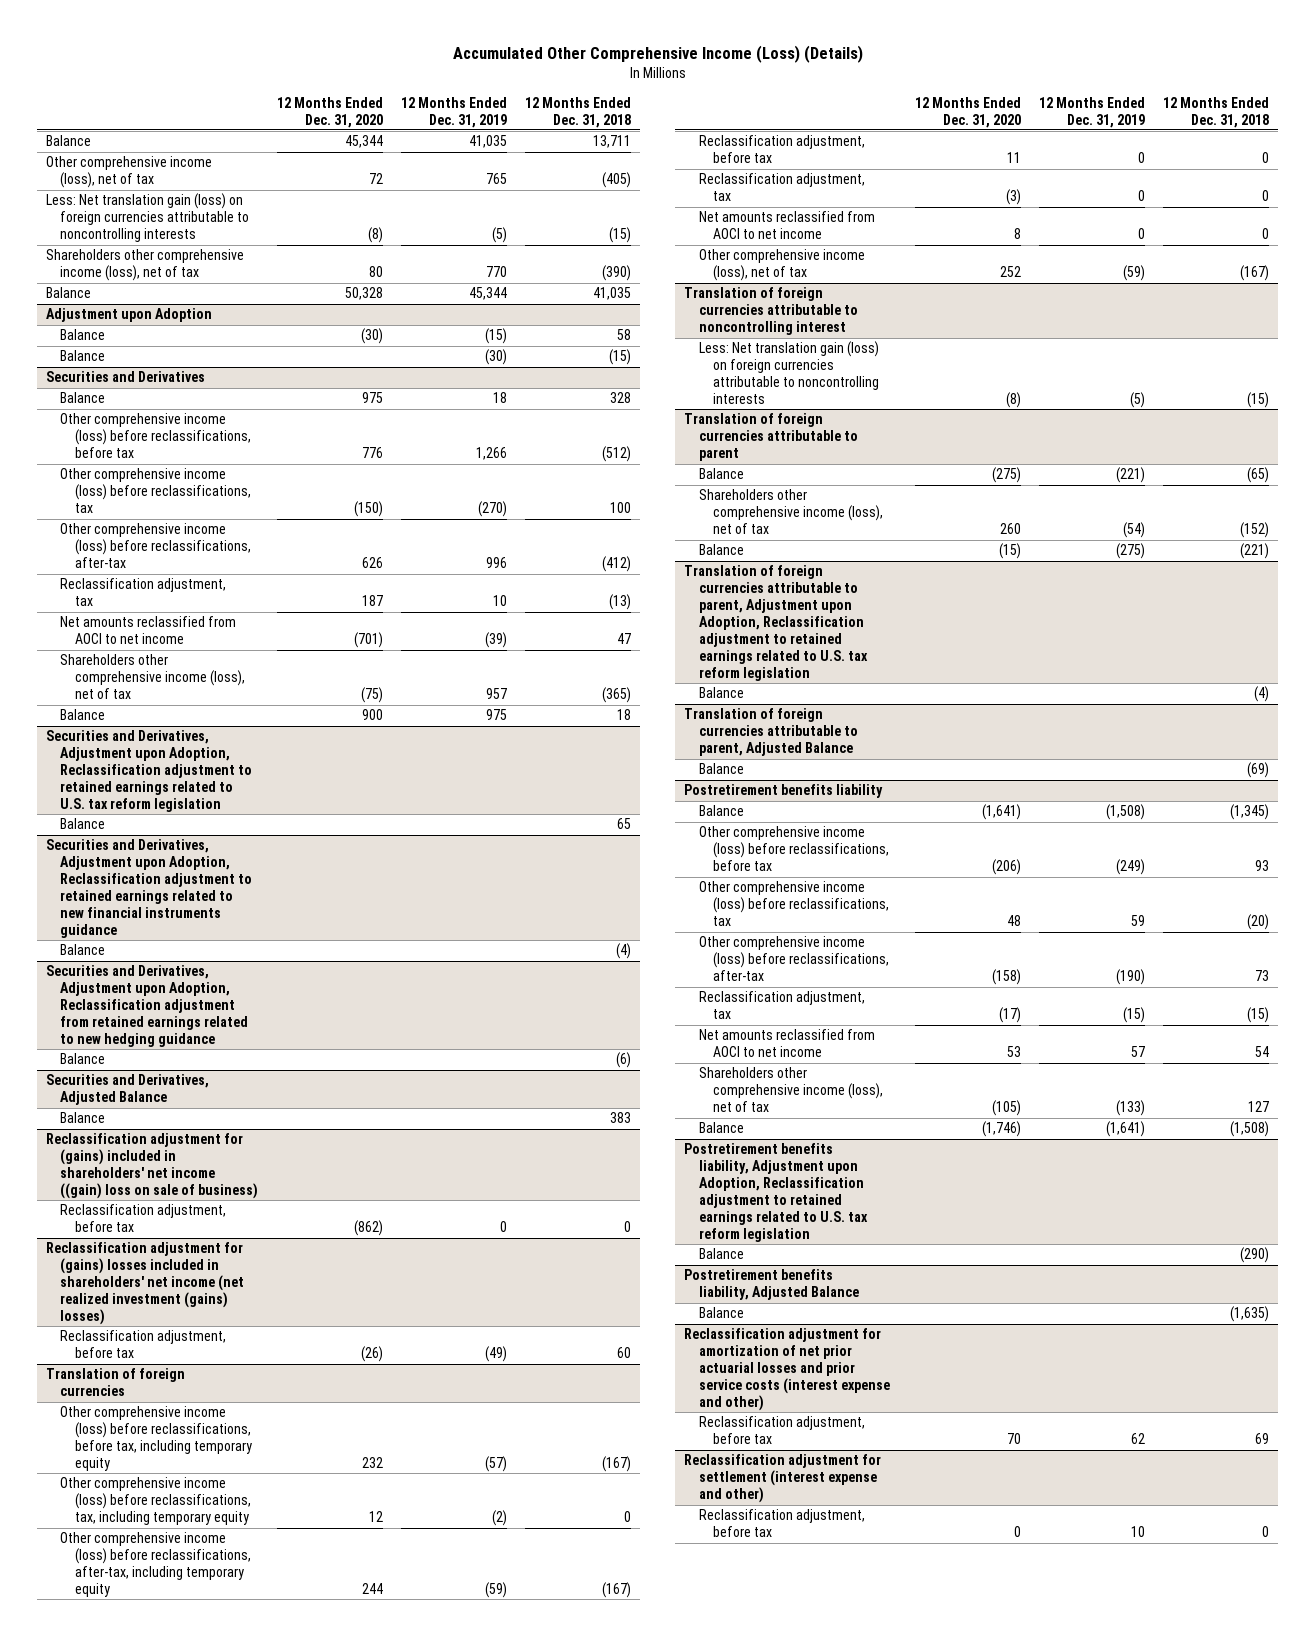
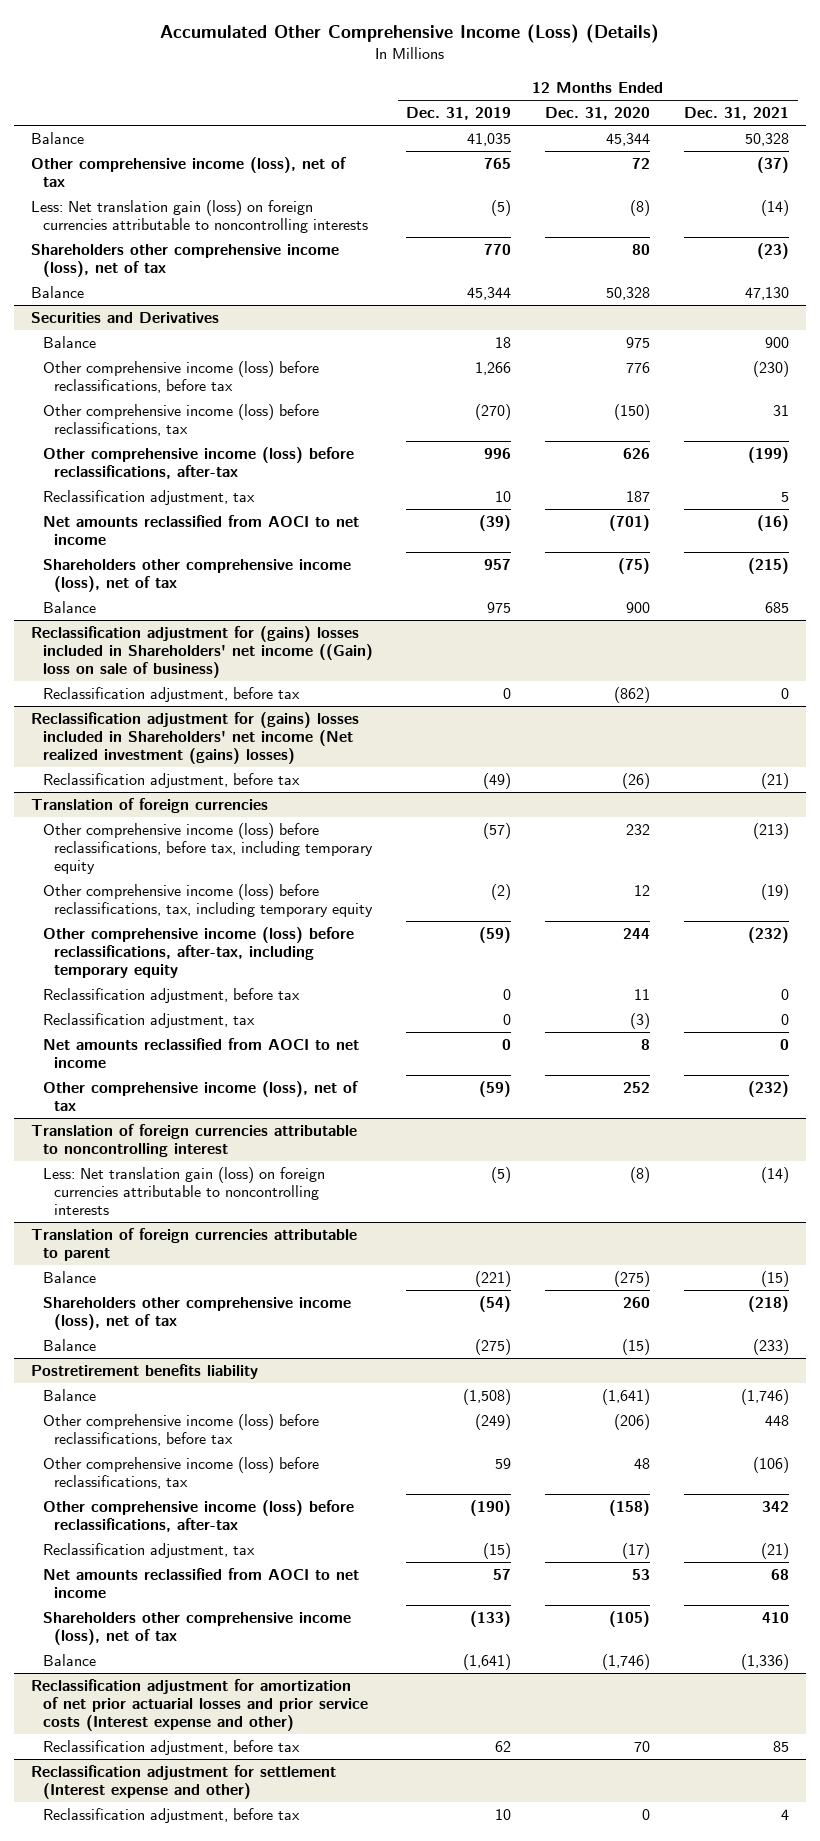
- | 12 Months Ended Dec. 31, 2020 | 12 Months Ended Dec. 31, 2019 | 12 Months Ended Dec. 31, 2018
+ | 12 Months Ended Dec. 31, 2019 | 12 Months Ended Dec. 31, 2020 | 12 Months Ended Dec. 31, 2021
- Adjustment upon Adoption
- Balance | (30) | (15) | 58
- Balance | | (30) | (15)
- Securities and Derivatives, Adjustment upon Adoption, Reclassification adjustment to retained earnings related to U.S. tax reform legislation
- Balance | | | 65
- Securities and Derivatives, Adjustment upon Adoption, Reclassification adjustment to retained earnings related to new financial instruments guidance
- Balance | | | (4)
- Securities and Derivatives, Adjustment upon Adoption, Reclassification adjustment from retained earnings related to new hedging guidance
- Balance | | | (6)
- Securities and Derivatives, Adjusted Balance
- Balance | | | 383
- Reclassification adjustment for (gains) included in shareholders' net income ((gain) loss on sale of business)
+ Reclassification adjustment for (gains) losses included in Shareholders' net income ((Gain) loss on sale of business)
- Reclassification adjustment for (gains) losses included in shareholders' net income (net realized investment (gains) losses)
+ Reclassification adjustment for (gains) losses included in Shareholders' net income (Net realized investment (gains) losses)
- Translation of foreign currencies attributable to parent, Adjustment upon Adoption, Reclassification adjustment to retained earnings related to U.S. tax reform legislation
- Balance | | | (4)
- Translation of foreign currencies attributable to parent, Adjusted Balance
- Balance | | | (69)
- Postretirement benefits liability, Adjustment upon Adoption, Reclassification adjustment to retained earnings related to U.S. tax reform legislation
- Balance | | | (290)
- Postretirement benefits liability, Adjusted Balance
- Balance | | | (1,635)
- Reclassification adjustment for amortization of net prior actuarial losses and prior service costs (interest expense and other)
+ Reclassification adjustment for amortization of net prior actuarial losses and prior service costs (Interest expense and other)
- Reclassification adjustment for settlement (interest expense and other)
+ Reclassification adjustment for settlement (Interest expense and other)

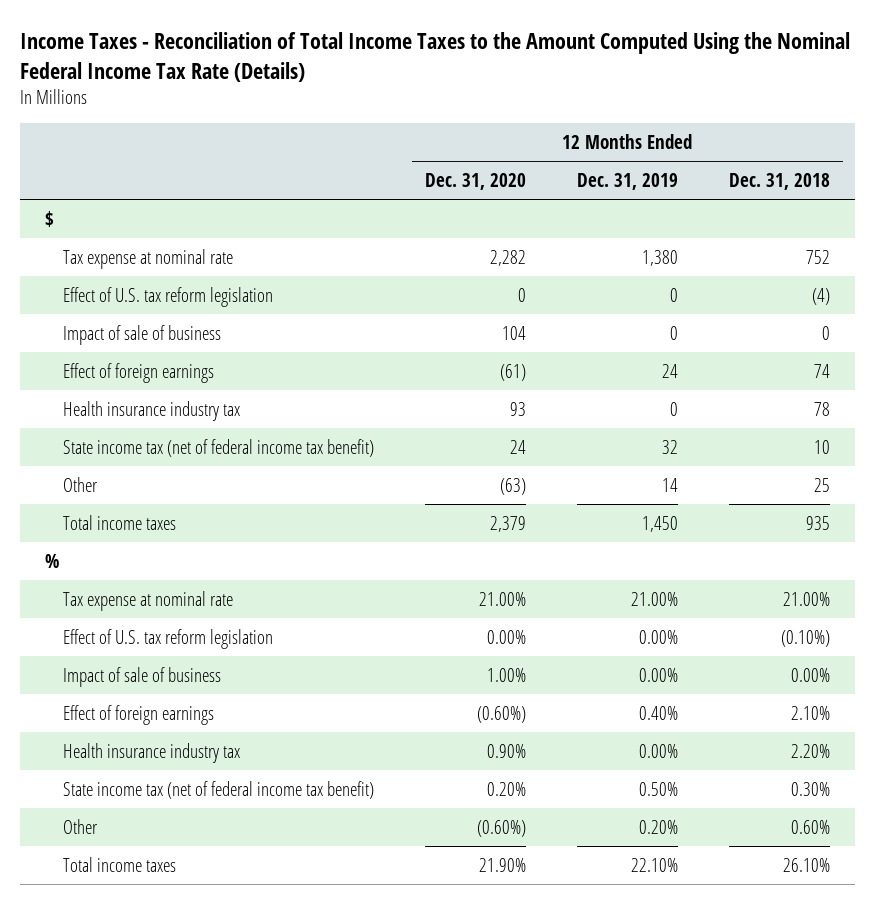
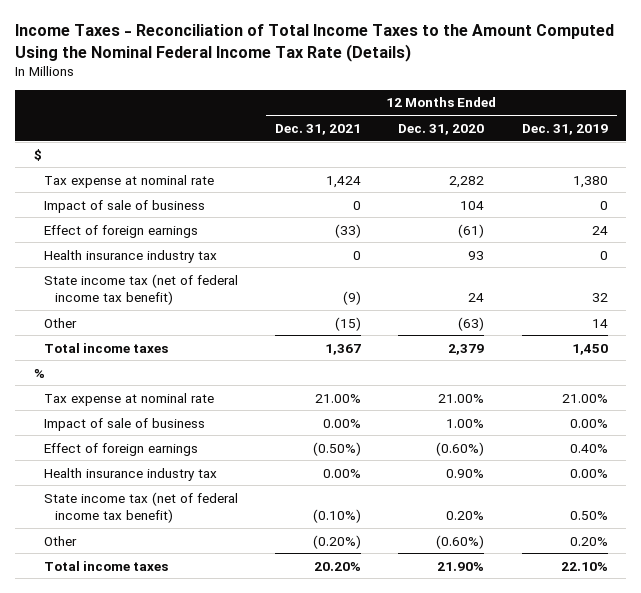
- | 12 Months Ended Dec. 31, 2020 | 12 Months Ended Dec. 31, 2019 | 12 Months Ended Dec. 31, 2018
+ | 12 Months Ended Dec. 31, 2021 | 12 Months Ended Dec. 31, 2020 | 12 Months Ended Dec. 31, 2019
- Effect of U.S. tax reform legislation | 0 | 0 | (4)
- Effect of U.S. tax reform legislation | 0.00% | 0.00% | (0.10%)

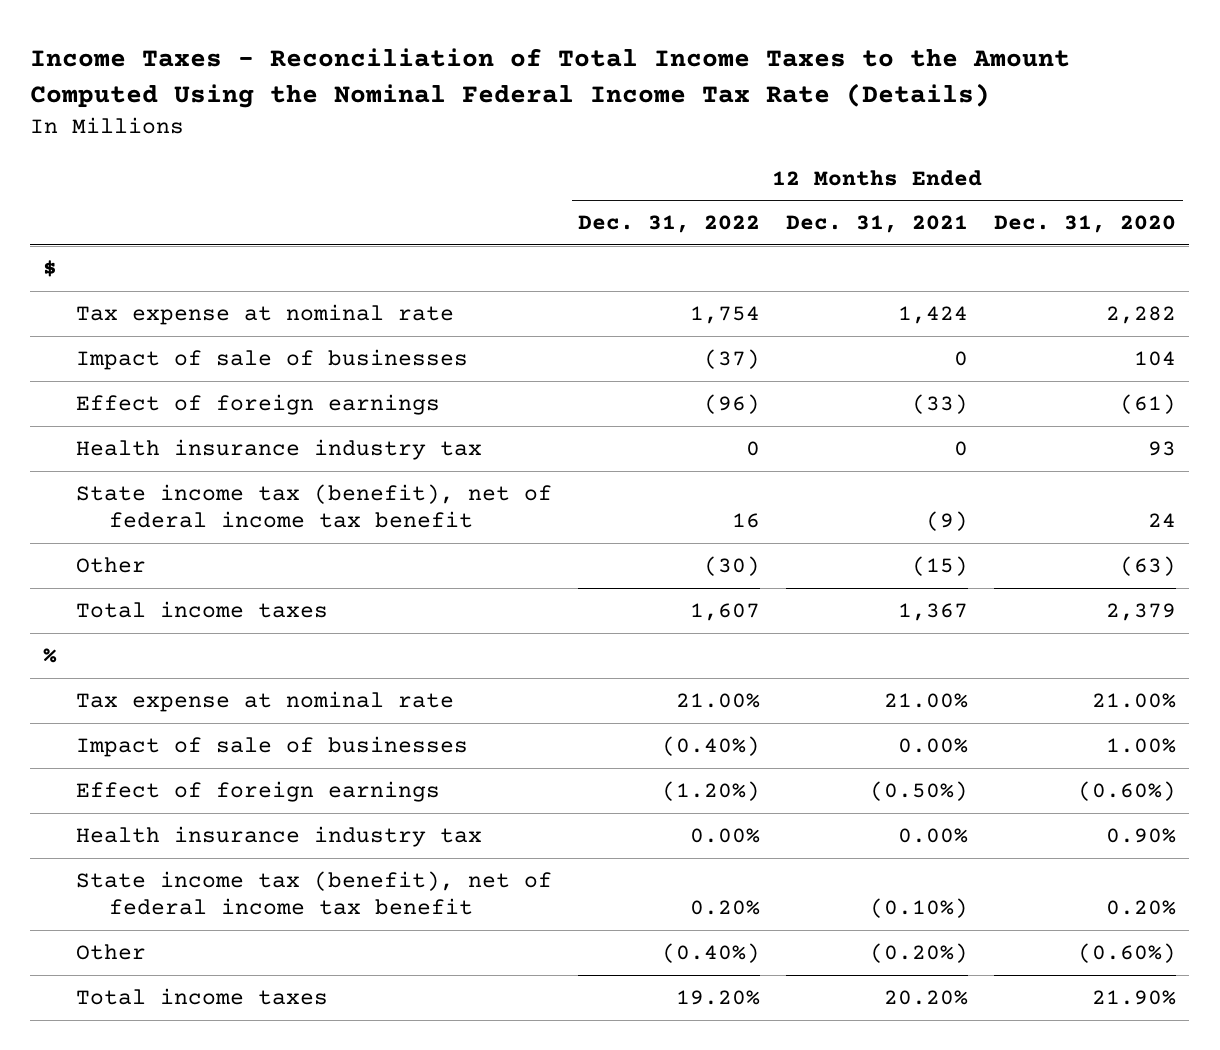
- | 12 Months Ended Dec. 31, 2021 | 12 Months Ended Dec. 31, 2020 | 12 Months Ended Dec. 31, 2019
+ | 12 Months Ended Dec. 31, 2022 | 12 Months Ended Dec. 31, 2021 | 12 Months Ended Dec. 31, 2020
- Impact of sale of business | 0 | 104 | 0
+ Impact of sale of businesses | (37) | 0 | 104
- State income tax (net of federal income tax benefit) | (9) | 24 | 32
+ State income tax (benefit), net of federal income tax benefit | 16 | (9) | 24
- Impact of sale of business | 0.00% | 1.00% | 0.00%
+ Impact of sale of businesses | (0.40%) | 0.00% | 1.00%
- State income tax (net of federal income tax benefit) | (0.10%) | 0.20% | 0.50%
+ State income tax (benefit), net of federal income tax benefit | 0.20% | (0.10%) | 0.20%

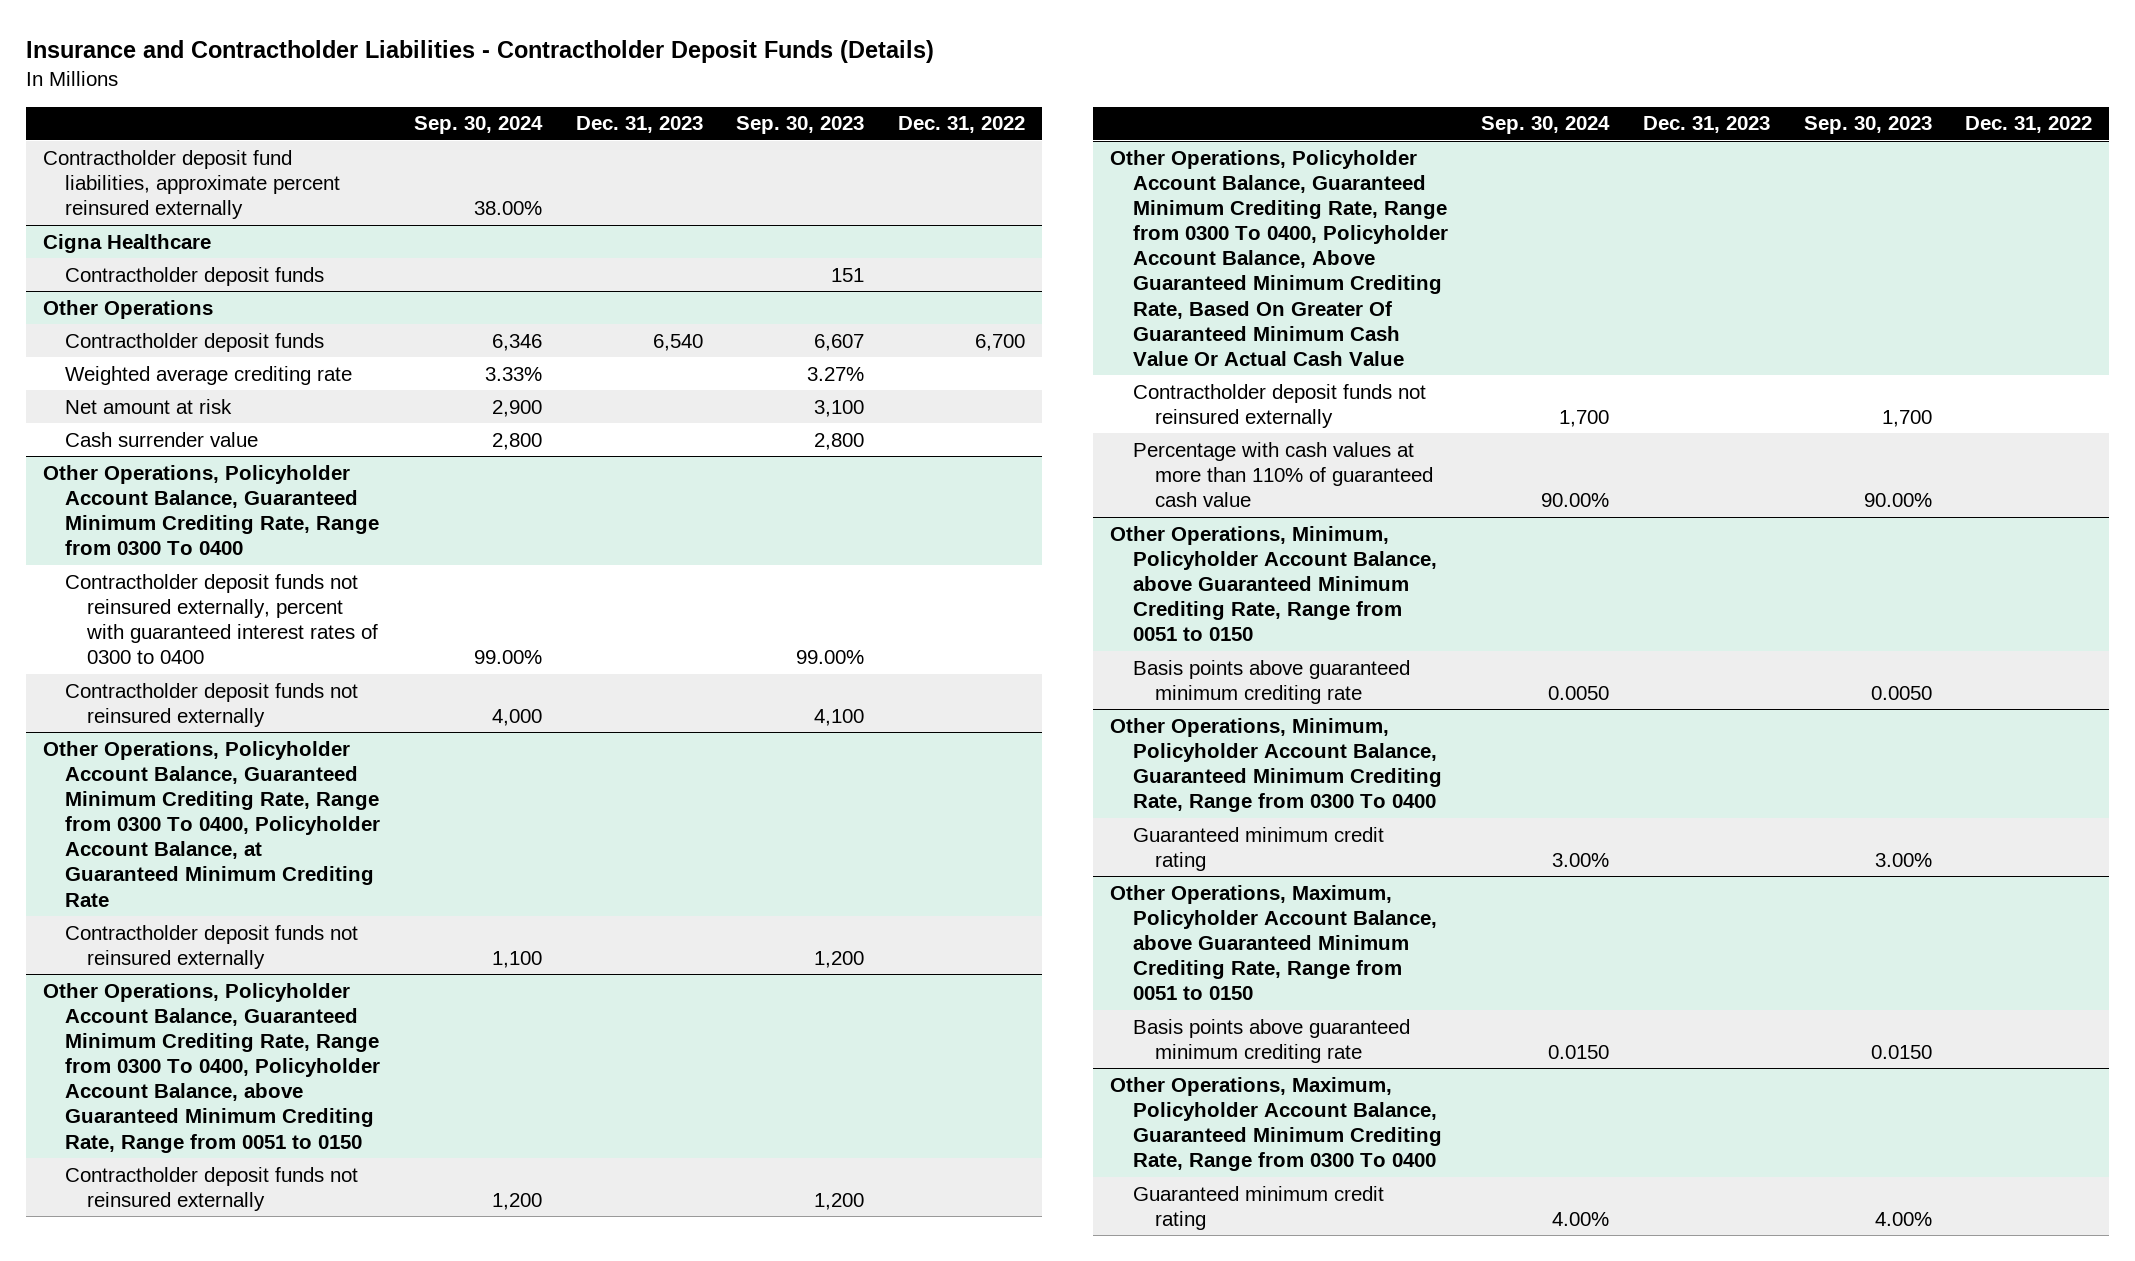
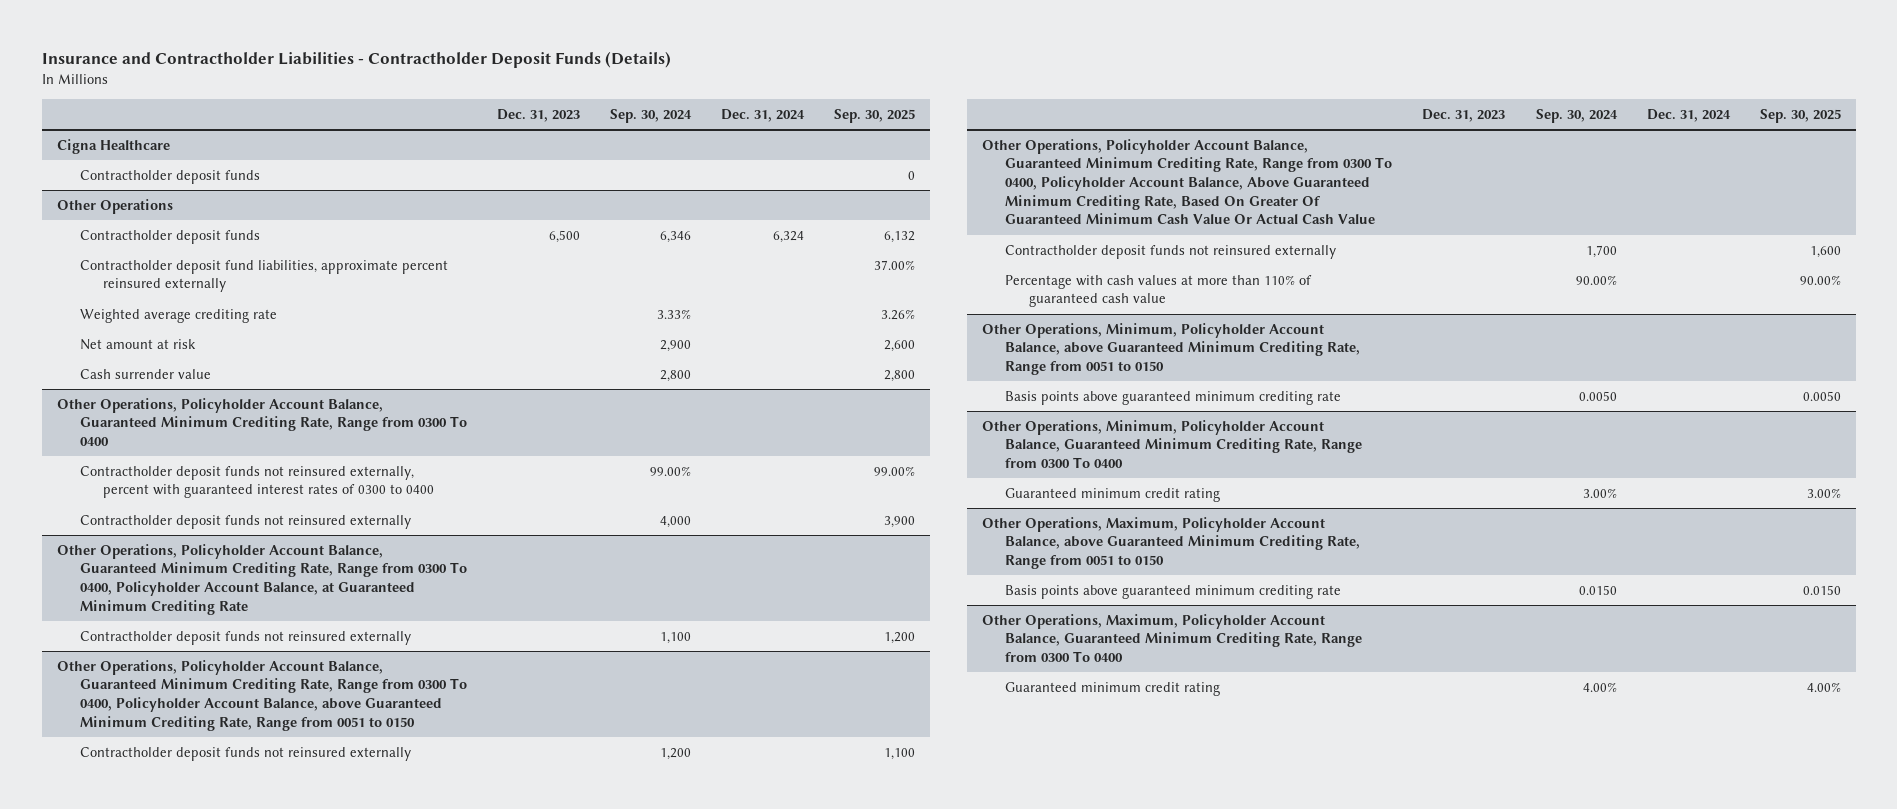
- | Sep. 30, 2024 | Dec. 31, 2023 | Sep. 30, 2023 | Dec. 31, 2022
+ | Dec. 31, 2023 | Sep. 30, 2024 | Dec. 31, 2024 | Sep. 30, 2025
- Contractholder deposit fund liabilities, approximate percent reinsured externally | 38.00% | | |
@ Other Operations
- Contractholder deposit funds | 6,346 | 6,540 | 6,607 | 6,700
+ Contractholder deposit funds | 6,500 | 6,346 | 6,324 | 6,132
+ Contractholder deposit fund liabilities, approximate percent reinsured externally | | | | 37.00%

